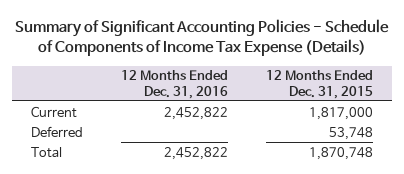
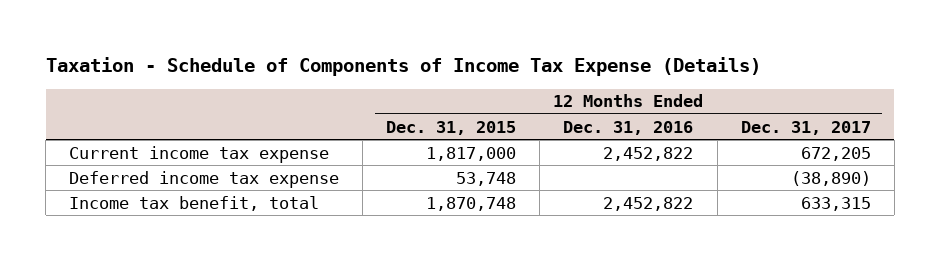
- Summary of Significant Accounting Policies - Schedule of Components of Income Tax Expense (Details)
+ Taxation - Schedule of Components of Income Tax Expense (Details)
- | 12 Months Ended Dec. 31, 2016 | 12 Months Ended Dec. 31, 2015
+ | 12 Months Ended Dec. 31, 2015 | 12 Months Ended Dec. 31, 2016 | 12 Months Ended Dec. 31, 2017
- Current | 2,452,822 | 1,817,000
- Deferred | | 53,748
- Total | 2,452,822 | 1,870,748
+ Current income tax expense | 1,817,000 | 2,452,822 | 672,205
+ Deferred income tax expense | 53,748 | | (38,890)
+ Income tax benefit, total | 1,870,748 | 2,452,822 | 633,315

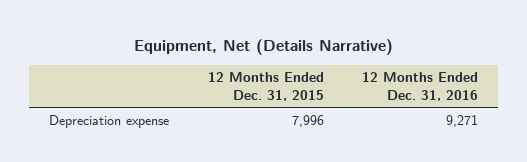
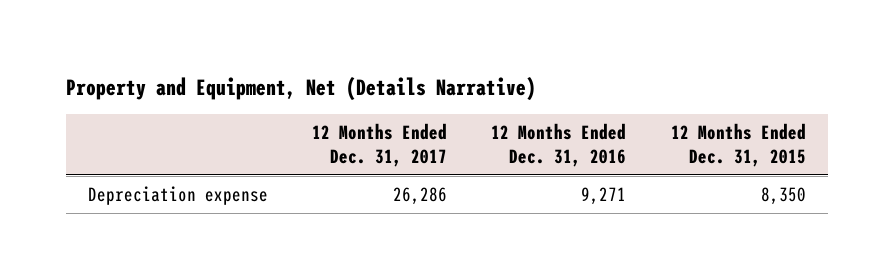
- Equipment, Net (Details Narrative)
+ Property and Equipment, Net (Details Narrative)
- | 12 Months Ended Dec. 31, 2015 | 12 Months Ended Dec. 31, 2016
+ | 12 Months Ended Dec. 31, 2017 | 12 Months Ended Dec. 31, 2016 | 12 Months Ended Dec. 31, 2015
- Depreciation expense | 7,996 | 9,271
+ Depreciation expense | 26,286 | 9,271 | 8,350

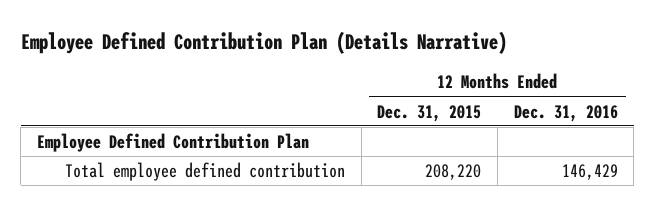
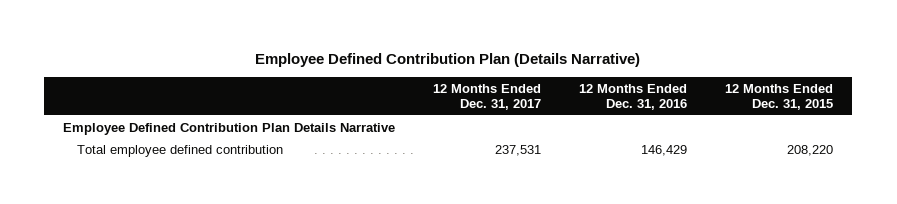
- | 12 Months Ended Dec. 31, 2015 | 12 Months Ended Dec. 31, 2016
+ | 12 Months Ended Dec. 31, 2017 | 12 Months Ended Dec. 31, 2016 | 12 Months Ended Dec. 31, 2015
- Employee Defined Contribution Plan
+ Employee Defined Contribution Plan Details Narrative

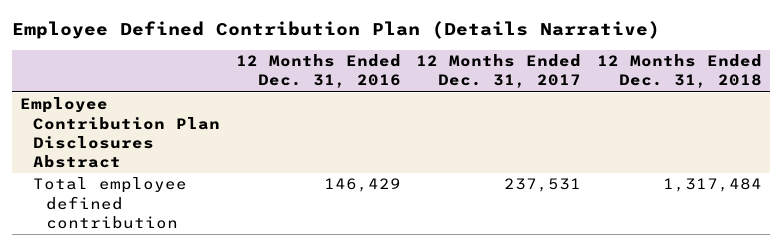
- | 12 Months Ended Dec. 31, 2017 | 12 Months Ended Dec. 31, 2016 | 12 Months Ended Dec. 31, 2015
+ | 12 Months Ended Dec. 31, 2016 | 12 Months Ended Dec. 31, 2017 | 12 Months Ended Dec. 31, 2018
- Employee Defined Contribution Plan Details Narrative
+ Employee Contribution Plan Disclosures Abstract

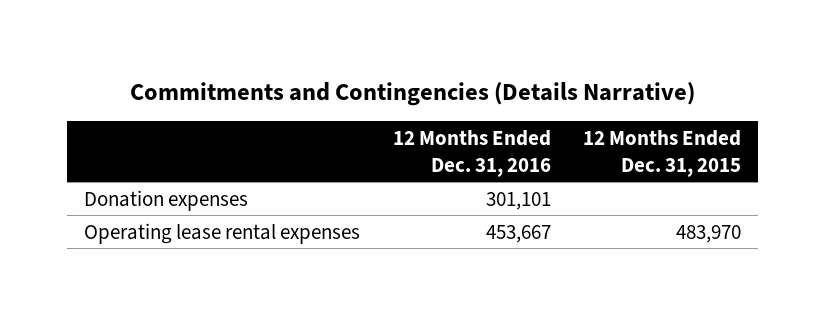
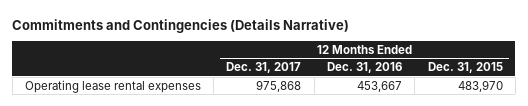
- | 12 Months Ended Dec. 31, 2016 | 12 Months Ended Dec. 31, 2015
+ | 12 Months Ended Dec. 31, 2017 | 12 Months Ended Dec. 31, 2016 | 12 Months Ended Dec. 31, 2015
- Donation expenses | 301,101 |

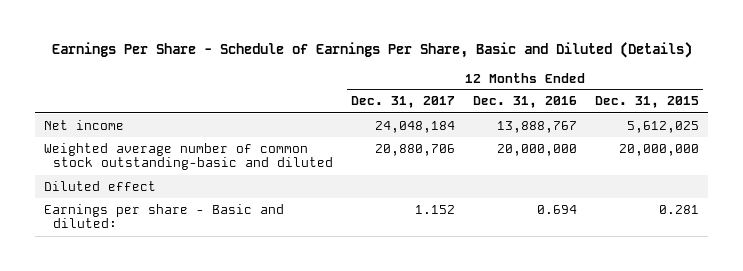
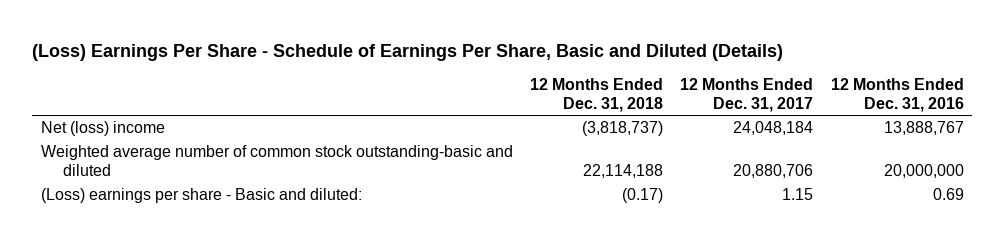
- Earnings Per Share - Schedule of Earnings Per Share, Basic and Diluted (Details)
+ (Loss) Earnings Per Share - Schedule of Earnings Per Share, Basic and Diluted (Details)
- | 12 Months Ended Dec. 31, 2017 | 12 Months Ended Dec. 31, 2016 | 12 Months Ended Dec. 31, 2015
+ | 12 Months Ended Dec. 31, 2018 | 12 Months Ended Dec. 31, 2017 | 12 Months Ended Dec. 31, 2016
- Net income | 24,048,184 | 13,888,767 | 5,612,025
+ Net (loss) income | (3,818,737) | 24,048,184 | 13,888,767
- Diluted effect
- Earnings per share - Basic and diluted: | 1.152 | 0.694 | 0.281
+ (Loss) earnings per share - Basic and diluted: | (0.17) | 1.15 | 0.69

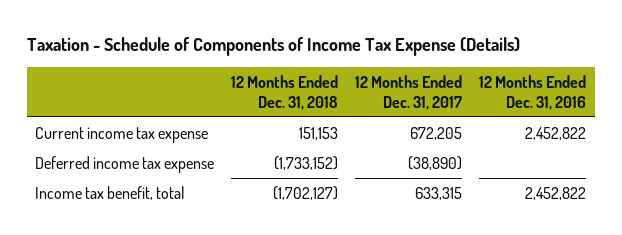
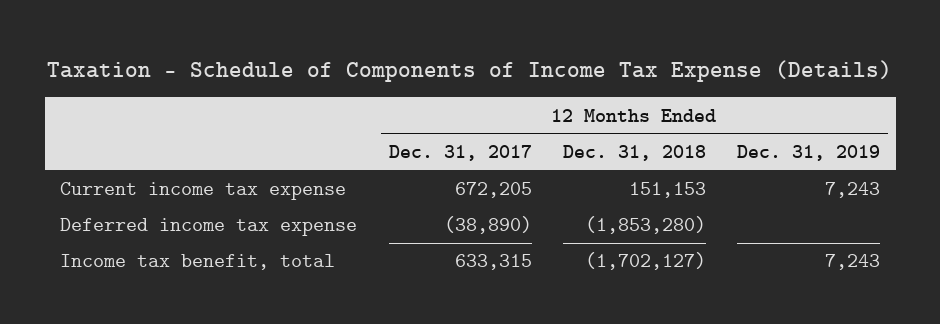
- | 12 Months Ended Dec. 31, 2018 | 12 Months Ended Dec. 31, 2017 | 12 Months Ended Dec. 31, 2016
+ | 12 Months Ended Dec. 31, 2017 | 12 Months Ended Dec. 31, 2018 | 12 Months Ended Dec. 31, 2019
- Deferred income tax expense | (1,733,152) | (38,890) |
+ Deferred income tax expense | (38,890) | (1,853,280) |

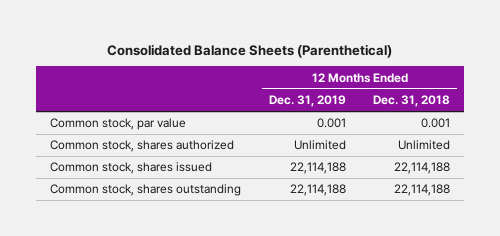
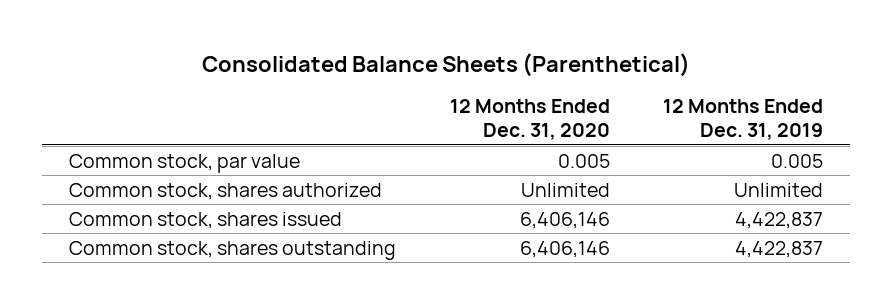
- | 12 Months Ended Dec. 31, 2019 | 12 Months Ended Dec. 31, 2018
+ | 12 Months Ended Dec. 31, 2020 | 12 Months Ended Dec. 31, 2019
- Common stock, par value | 0.001 | 0.001
+ Common stock, par value | 0.005 | 0.005
- Common stock, shares issued | 22,114,188 | 22,114,188
- Common stock, shares outstanding | 22,114,188 | 22,114,188
+ Common stock, shares issued | 6,406,146 | 4,422,837
+ Common stock, shares outstanding | 6,406,146 | 4,422,837

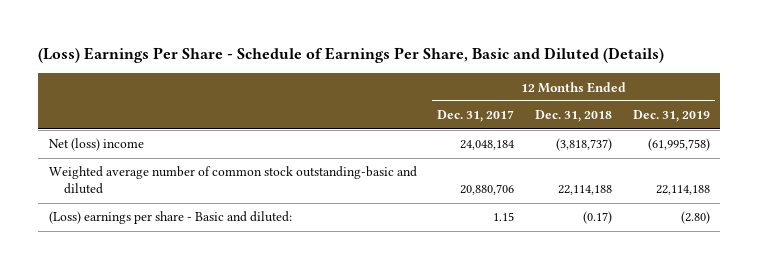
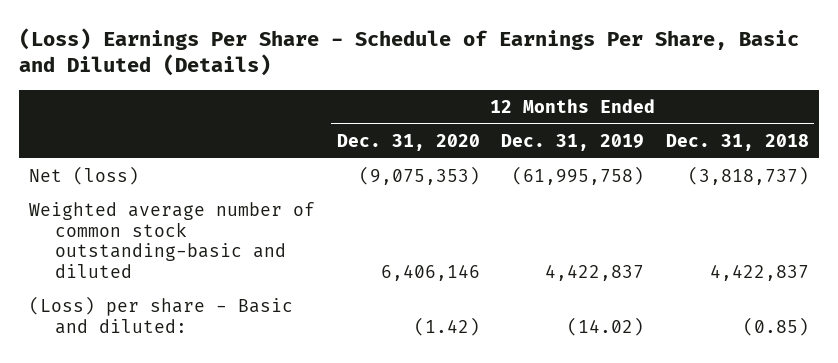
- | 12 Months Ended Dec. 31, 2017 | 12 Months Ended Dec. 31, 2018 | 12 Months Ended Dec. 31, 2019
+ | 12 Months Ended Dec. 31, 2020 | 12 Months Ended Dec. 31, 2019 | 12 Months Ended Dec. 31, 2018
- Net (loss) income | 24,048,184 | (3,818,737) | (61,995,758)
- Weighted average number of common stock outstanding-basic and diluted | 20,880,706 | 22,114,188 | 22,114,188
- (Loss) earnings per share - Basic and diluted: | 1.15 | (0.17) | (2.80)
+ Net (loss) | (9,075,353) | (61,995,758) | (3,818,737)
+ Weighted average number of common stock outstanding-basic and diluted | 6,406,146 | 4,422,837 | 4,422,837
+ (Loss) per share - Basic and diluted: | (1.42) | (14.02) | (0.85)

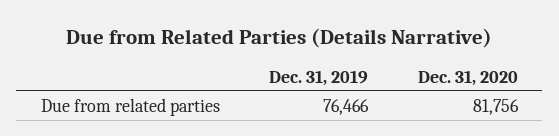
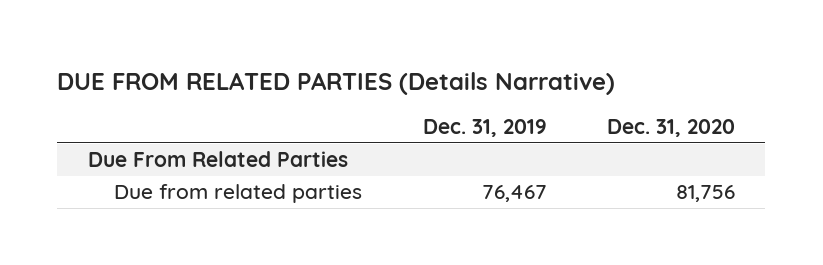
- Due from Related Parties (Details Narrative)
+ DUE FROM RELATED PARTIES (Details Narrative)
- Due from related parties | 76,466 | 81,756
+ Due From Related Parties
+ Due from related parties | 76,467 | 81,756

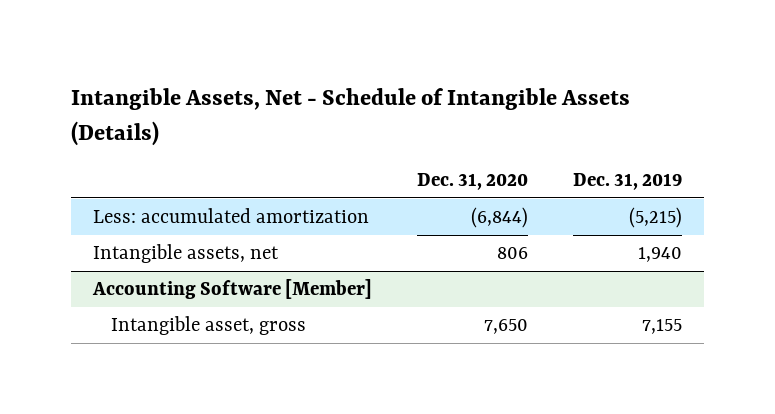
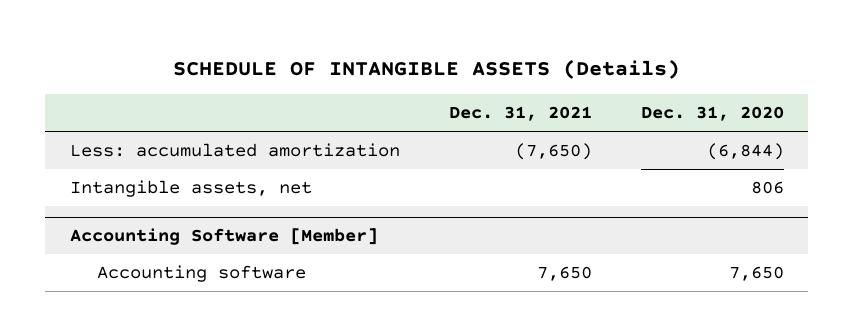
- Intangible Assets, Net - Schedule of Intangible Assets (Details)
+ SCHEDULE OF INTANGIBLE ASSETS (Details)
- | Dec. 31, 2020 | Dec. 31, 2019
+ | Dec. 31, 2021 | Dec. 31, 2020
@ Accounting Software [Member]
- Intangible asset, gross | 7,650 | 7,155
+ Accounting software | 7,650 | 7,650

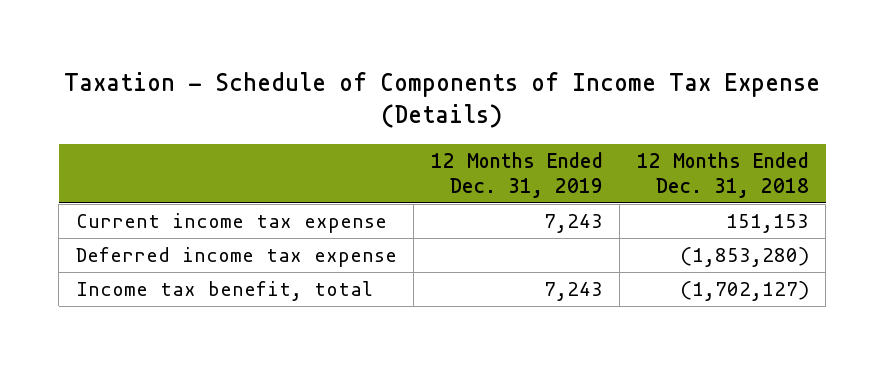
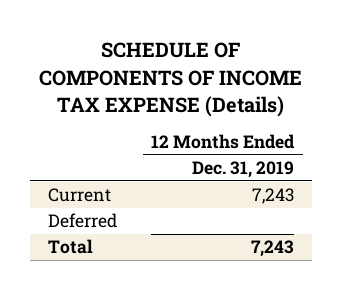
- Taxation - Schedule of Components of Income Tax Expense (Details)
+ SCHEDULE OF COMPONENTS OF INCOME TAX EXPENSE (Details)
- | 12 Months Ended Dec. 31, 2019 | 12 Months Ended Dec. 31, 2018
+ | 12 Months Ended Dec. 31, 2019
- Current income tax expense | 7,243 | 151,153
- Deferred income tax expense | | (1,853,280)
- Income tax benefit, total | 7,243 | (1,702,127)
+ Current | 7,243
+ Deferred
+ Total | 7,243

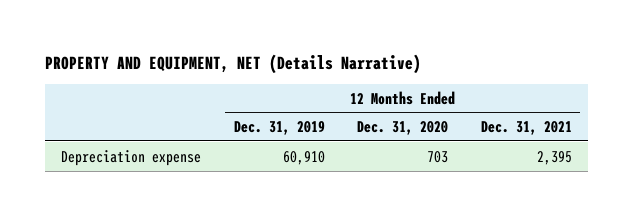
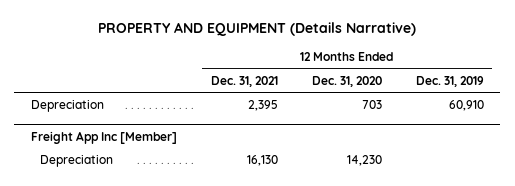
- PROPERTY AND EQUIPMENT, NET (Details Narrative)
+ PROPERTY AND EQUIPMENT (Details Narrative)
- | 12 Months Ended Dec. 31, 2019 | 12 Months Ended Dec. 31, 2020 | 12 Months Ended Dec. 31, 2021
+ | 12 Months Ended Dec. 31, 2021 | 12 Months Ended Dec. 31, 2020 | 12 Months Ended Dec. 31, 2019
- Depreciation expense | 60,910 | 703 | 2,395
+ Depreciation | 2,395 | 703 | 60,910
+ Freight App Inc [Member]
+ Depreciation | 16,130 | 14,230 |

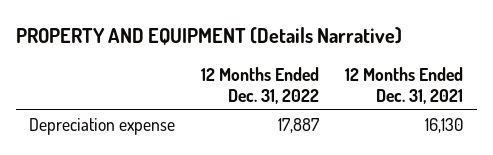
- | 12 Months Ended Dec. 31, 2021 | 12 Months Ended Dec. 31, 2020 | 12 Months Ended Dec. 31, 2019
+ | 12 Months Ended Dec. 31, 2022 | 12 Months Ended Dec. 31, 2021
- Depreciation | 2,395 | 703 | 60,910
- Freight App Inc [Member]
- Depreciation | 16,130 | 14,230 |
+ Depreciation expense | 17,887 | 16,130

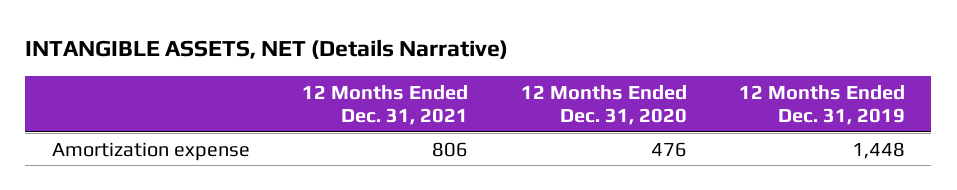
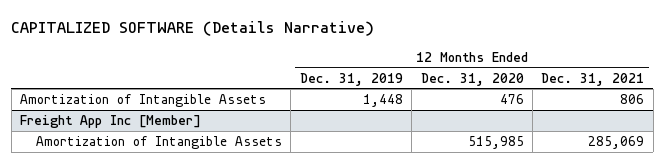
- INTANGIBLE ASSETS, NET (Details Narrative)
+ CAPITALIZED SOFTWARE (Details Narrative)
- | 12 Months Ended Dec. 31, 2021 | 12 Months Ended Dec. 31, 2020 | 12 Months Ended Dec. 31, 2019
+ | 12 Months Ended Dec. 31, 2019 | 12 Months Ended Dec. 31, 2020 | 12 Months Ended Dec. 31, 2021
- Amortization expense | 806 | 476 | 1,448
+ Amortization of Intangible Assets | 1,448 | 476 | 806
+ Freight App Inc [Member]
+ Amortization of Intangible Assets | | 515,985 | 285,069

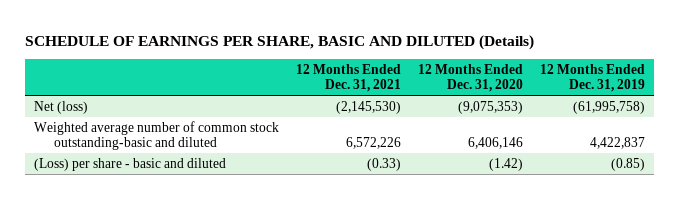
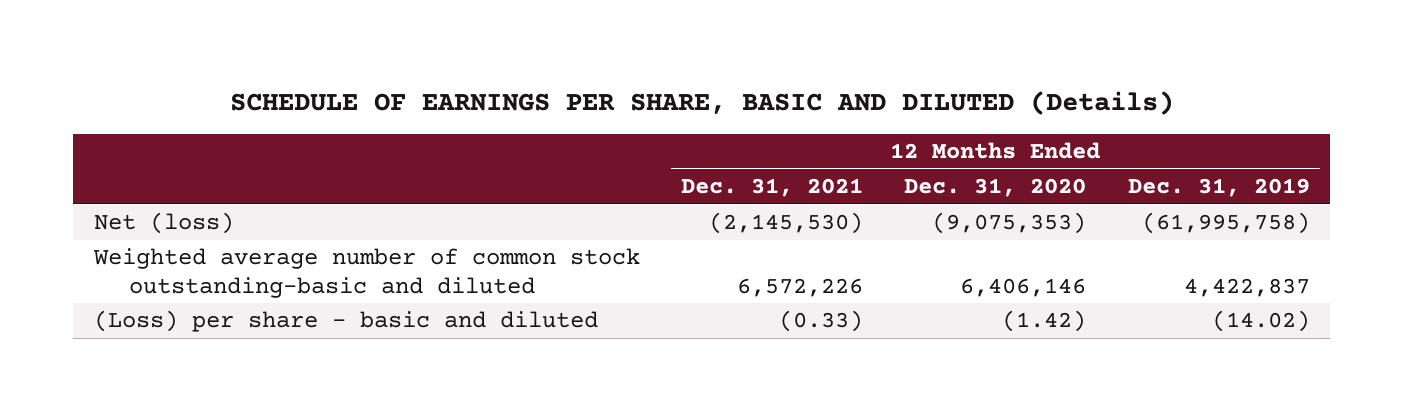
- (Loss) per share - basic and diluted | (0.33) | (1.42) | (0.85)
+ (Loss) per share - basic and diluted | (0.33) | (1.42) | (14.02)

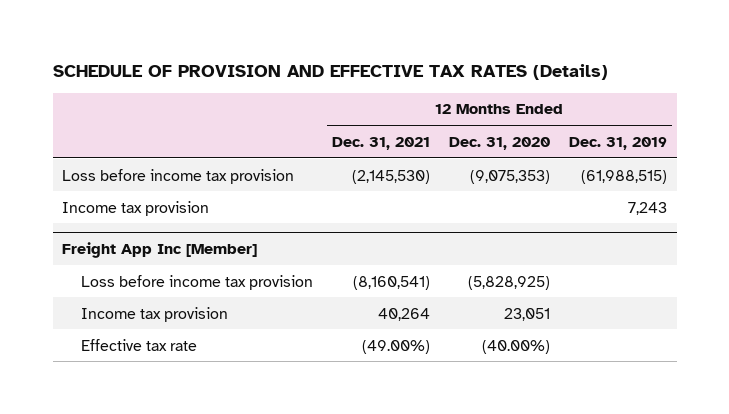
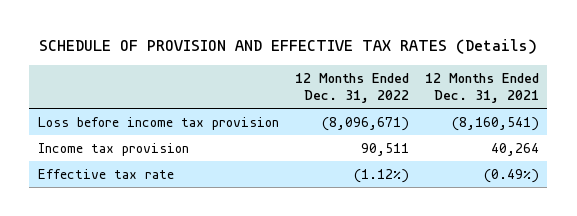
- | 12 Months Ended Dec. 31, 2021 | 12 Months Ended Dec. 31, 2020 | 12 Months Ended Dec. 31, 2019
+ | 12 Months Ended Dec. 31, 2022 | 12 Months Ended Dec. 31, 2021
- Loss before income tax provision | (2,145,530) | (9,075,353) | (61,988,515)
- Income tax provision | | | 7,243
- Freight App Inc [Member]
- Effective tax rate | (49.00%) | (40.00%) |
+ Effective tax rate | (1.12%) | (0.49%)

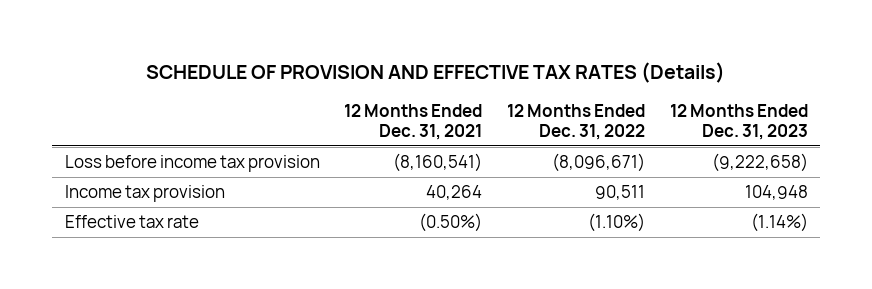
- | 12 Months Ended Dec. 31, 2022 | 12 Months Ended Dec. 31, 2021
+ | 12 Months Ended Dec. 31, 2021 | 12 Months Ended Dec. 31, 2022 | 12 Months Ended Dec. 31, 2023
- Effective tax rate | (1.12%) | (0.49%)
+ Effective tax rate | (0.50%) | (1.10%) | (1.14%)

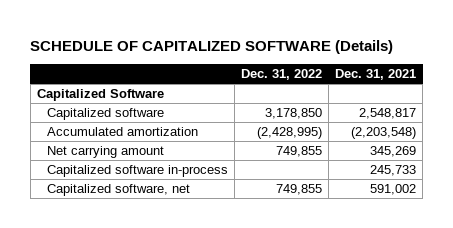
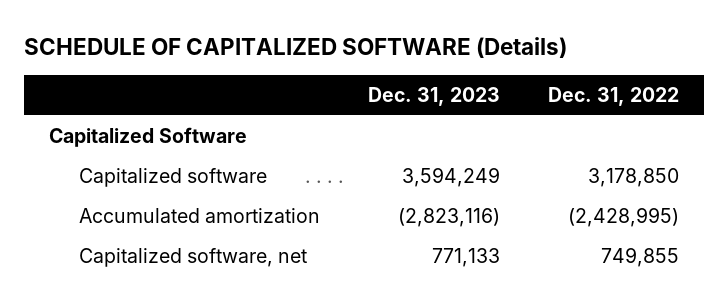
- | Dec. 31, 2022 | Dec. 31, 2021
+ | Dec. 31, 2023 | Dec. 31, 2022
- Net carrying amount | 749,855 | 345,269
- Capitalized software in-process | | 245,733

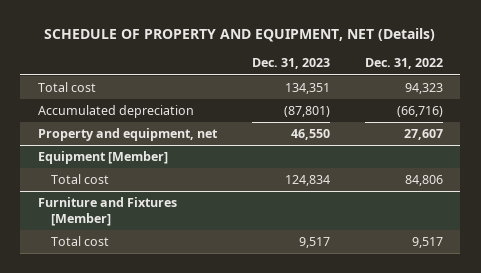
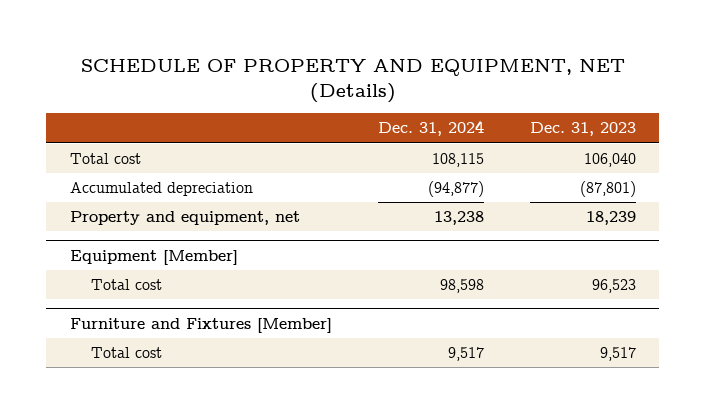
- | Dec. 31, 2023 | Dec. 31, 2022
+ | Dec. 31, 2024 | Dec. 31, 2023
- Total cost | 134,351 | 94,323
+ Total cost | 108,115 | 106,040
- Property and equipment, net | 46,550 | 27,607
+ Property and equipment, net | 13,238 | 18,239
@ Equipment [Member]
- Total cost | 124,834 | 84,806
+ Total cost | 98,598 | 96,523

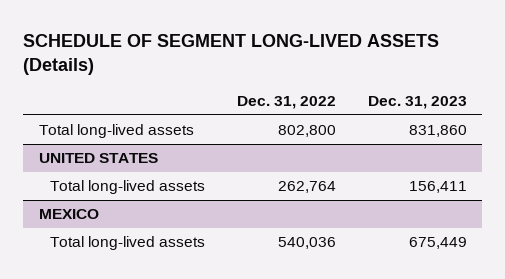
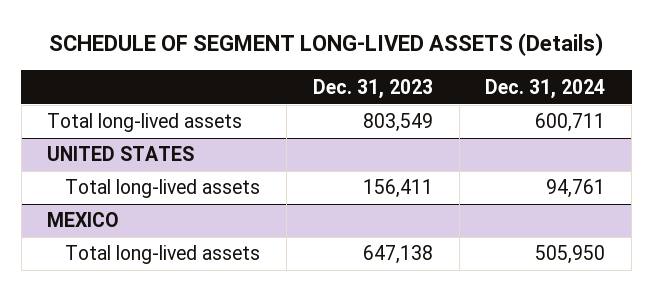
- | Dec. 31, 2022 | Dec. 31, 2023
+ | Dec. 31, 2023 | Dec. 31, 2024
- Total long-lived assets | 802,800 | 831,860
+ Total long-lived assets | 803,549 | 600,711
@ MEXICO
- Total long-lived assets | 540,036 | 675,449
+ Total long-lived assets | 647,138 | 505,950

